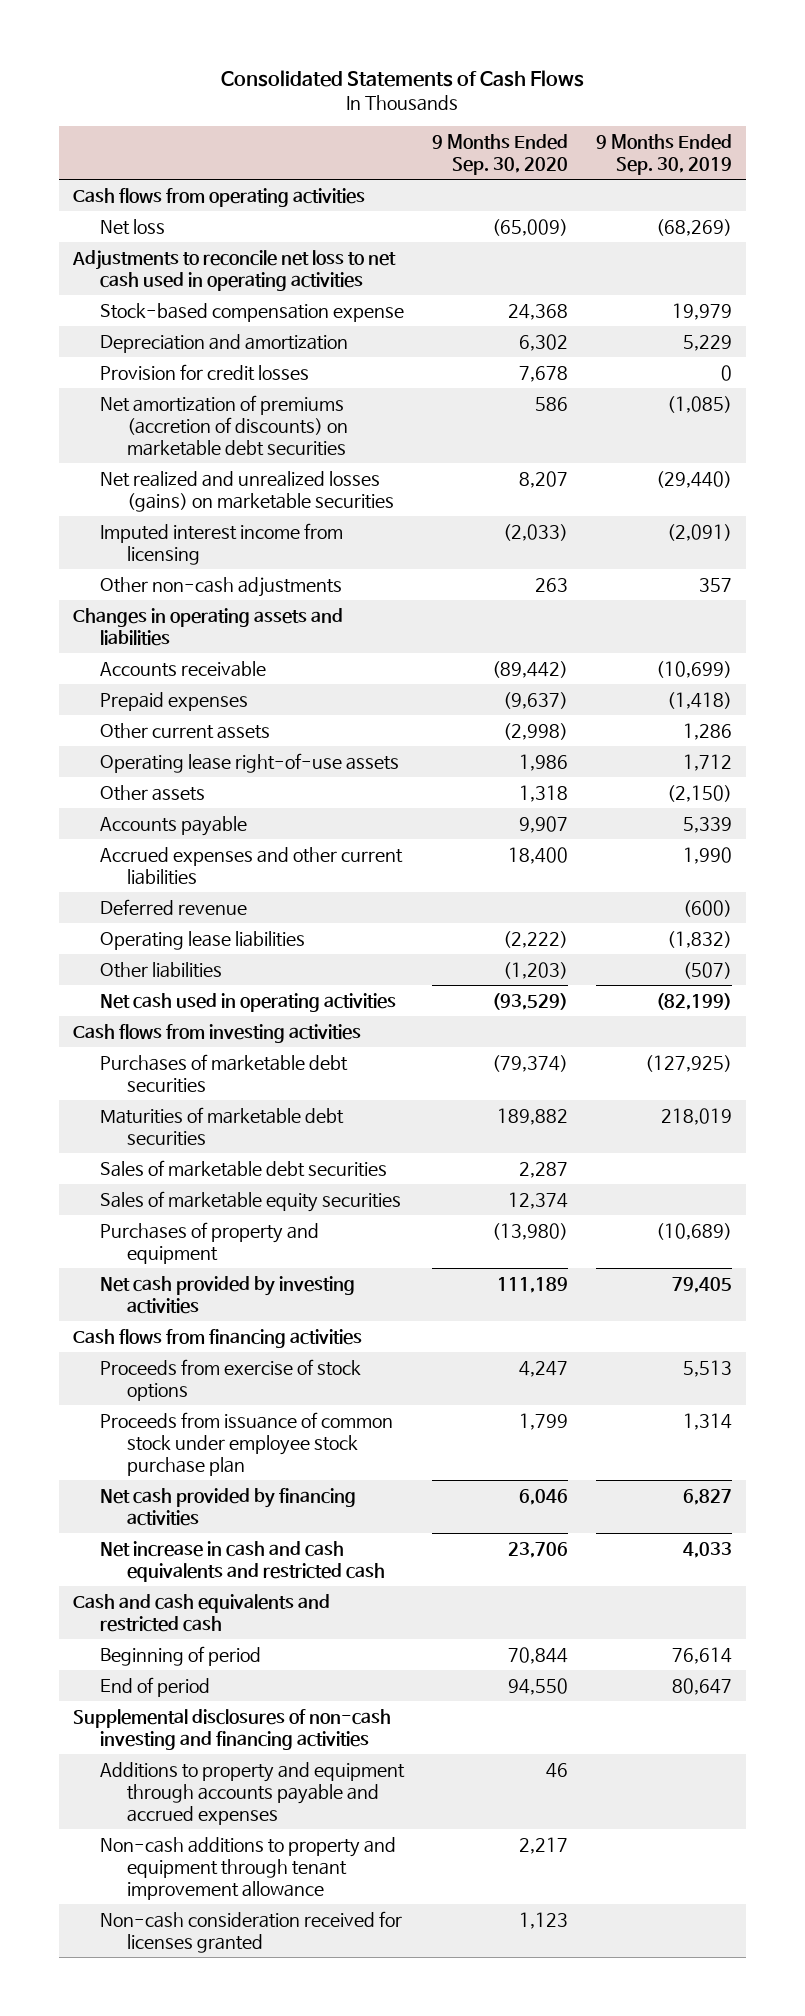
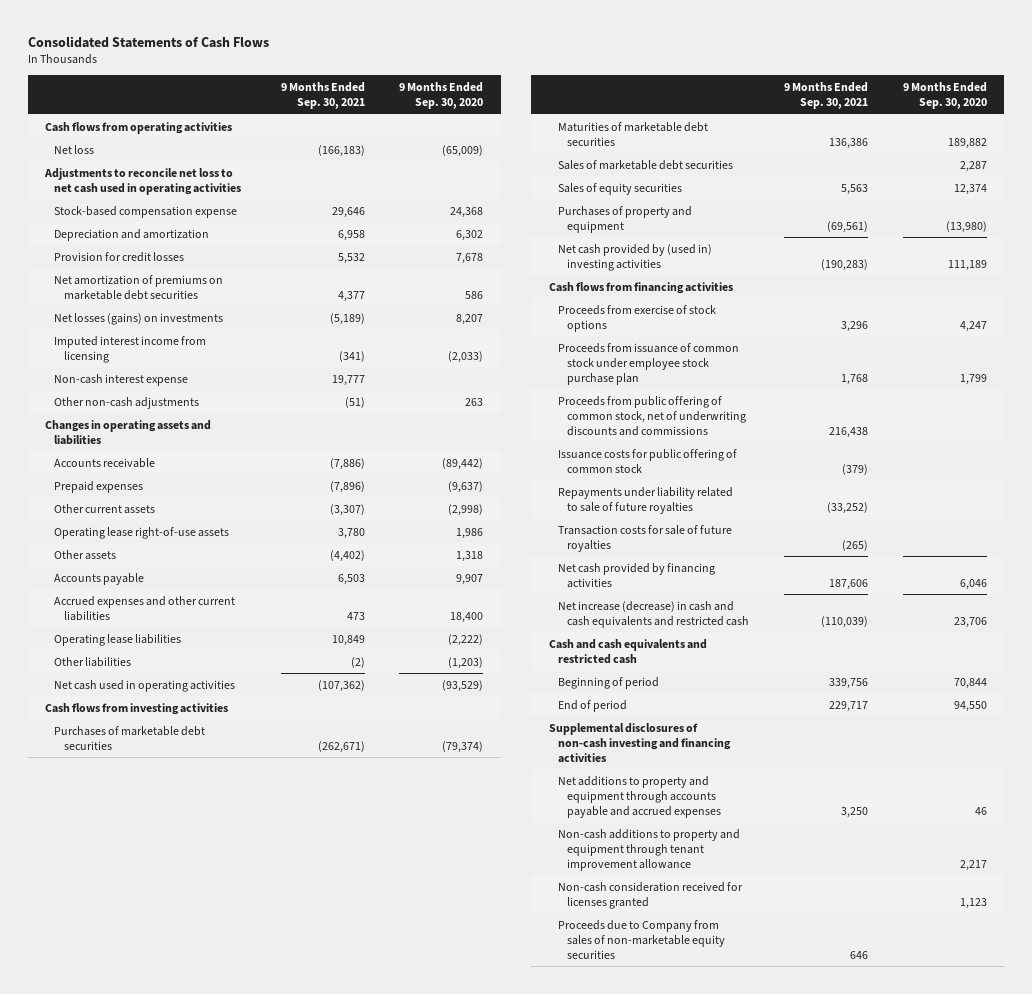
- | 9 Months Ended Sep. 30, 2020 | 9 Months Ended Sep. 30, 2019
+ | 9 Months Ended Sep. 30, 2021 | 9 Months Ended Sep. 30, 2020
- Net amortization of premiums (accretion of discounts) on marketable debt securities | 586 | (1,085)
- Net realized and unrealized losses (gains) on marketable securities | 8,207 | (29,440)
+ Net amortization of premiums on marketable debt securities | 4,377 | 586
+ Net losses (gains) on investments | (5,189) | 8,207
+ Non-cash interest expense | 19,777 |
- Deferred revenue | | (600)
- Sales of marketable equity securities | 12,374 |
+ Sales of equity securities | 5,563 | 12,374
- Net cash provided by investing activities | 111,189 | 79,405
+ Net cash provided by (used in) investing activities | (190,283) | 111,189
+ Proceeds from public offering of common stock, net of underwriting discounts and commissions | 216,438 |
+ Issuance costs for public offering of common stock | (379) |
+ Repayments under liability related to sale of future royalties | (33,252) |
+ Transaction costs for sale of future royalties | (265) |
- Net increase in cash and cash equivalents and restricted cash | 23,706 | 4,033
+ Net increase (decrease) in cash and cash equivalents and restricted cash | (110,039) | 23,706
- Additions to property and equipment through accounts payable and accrued expenses | 46 |
+ Net additions to property and equipment through accounts payable and accrued expenses | 3,250 | 46
+ Proceeds due to Company from sales of non-marketable equity securities | 646 |

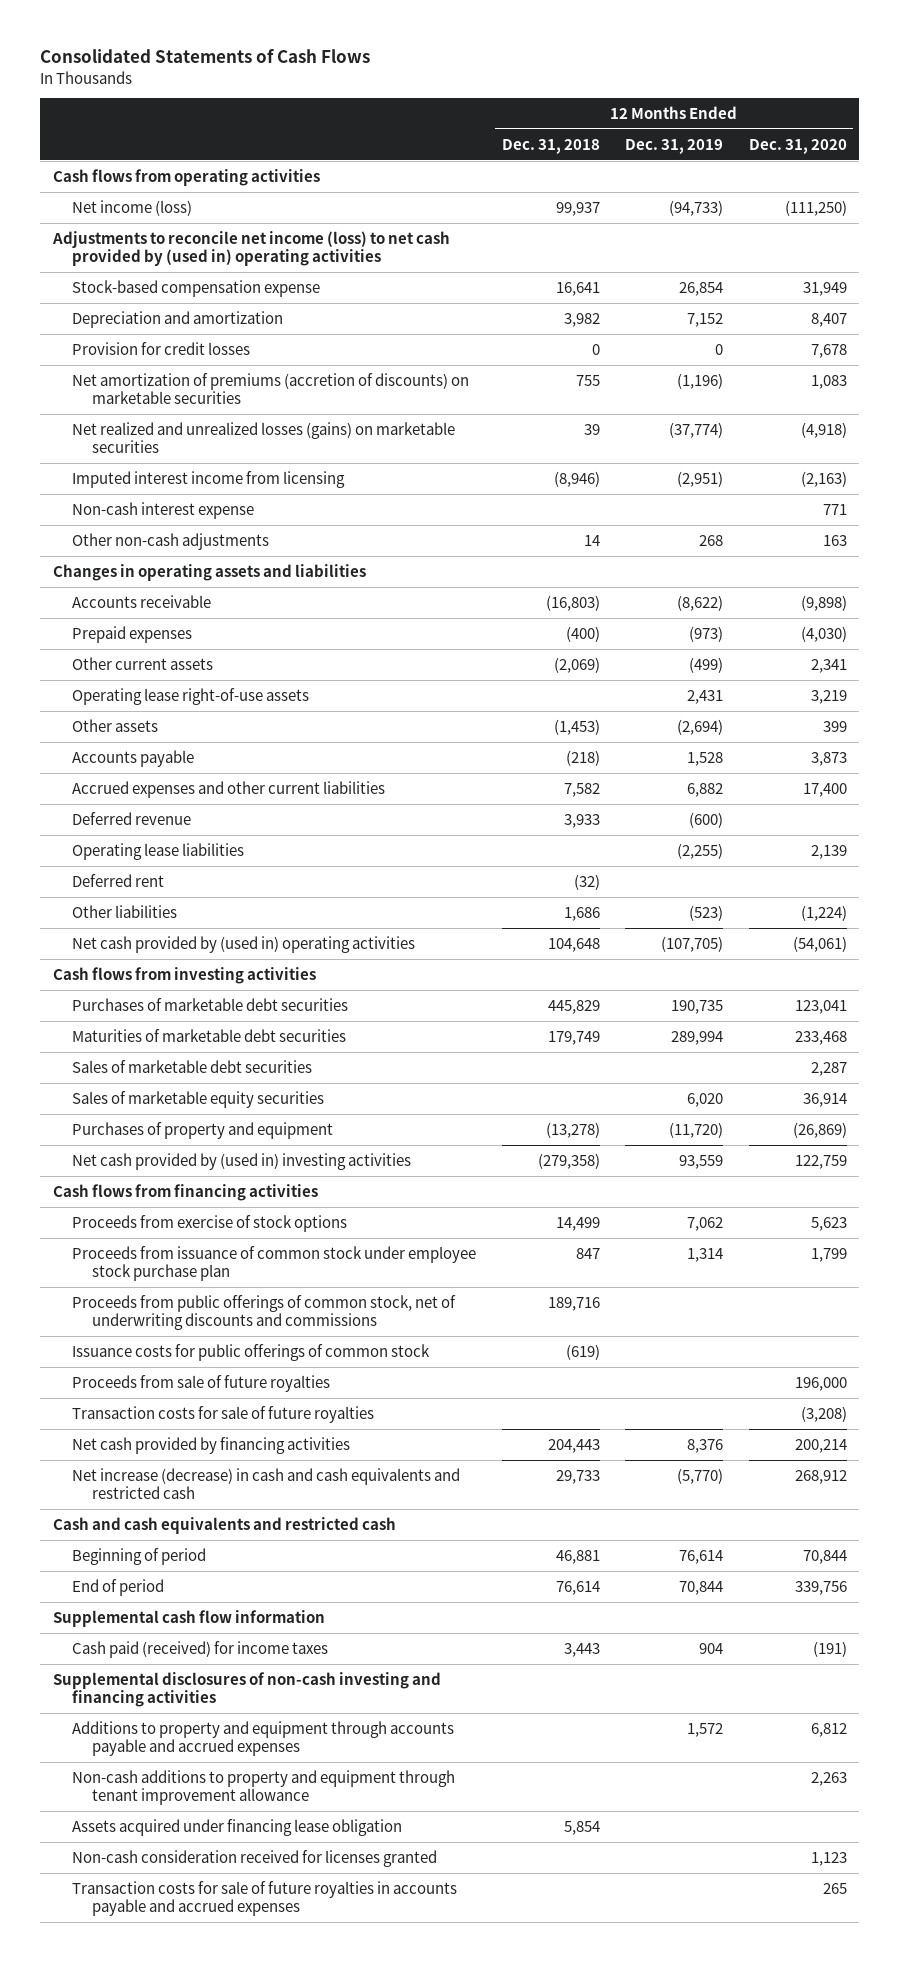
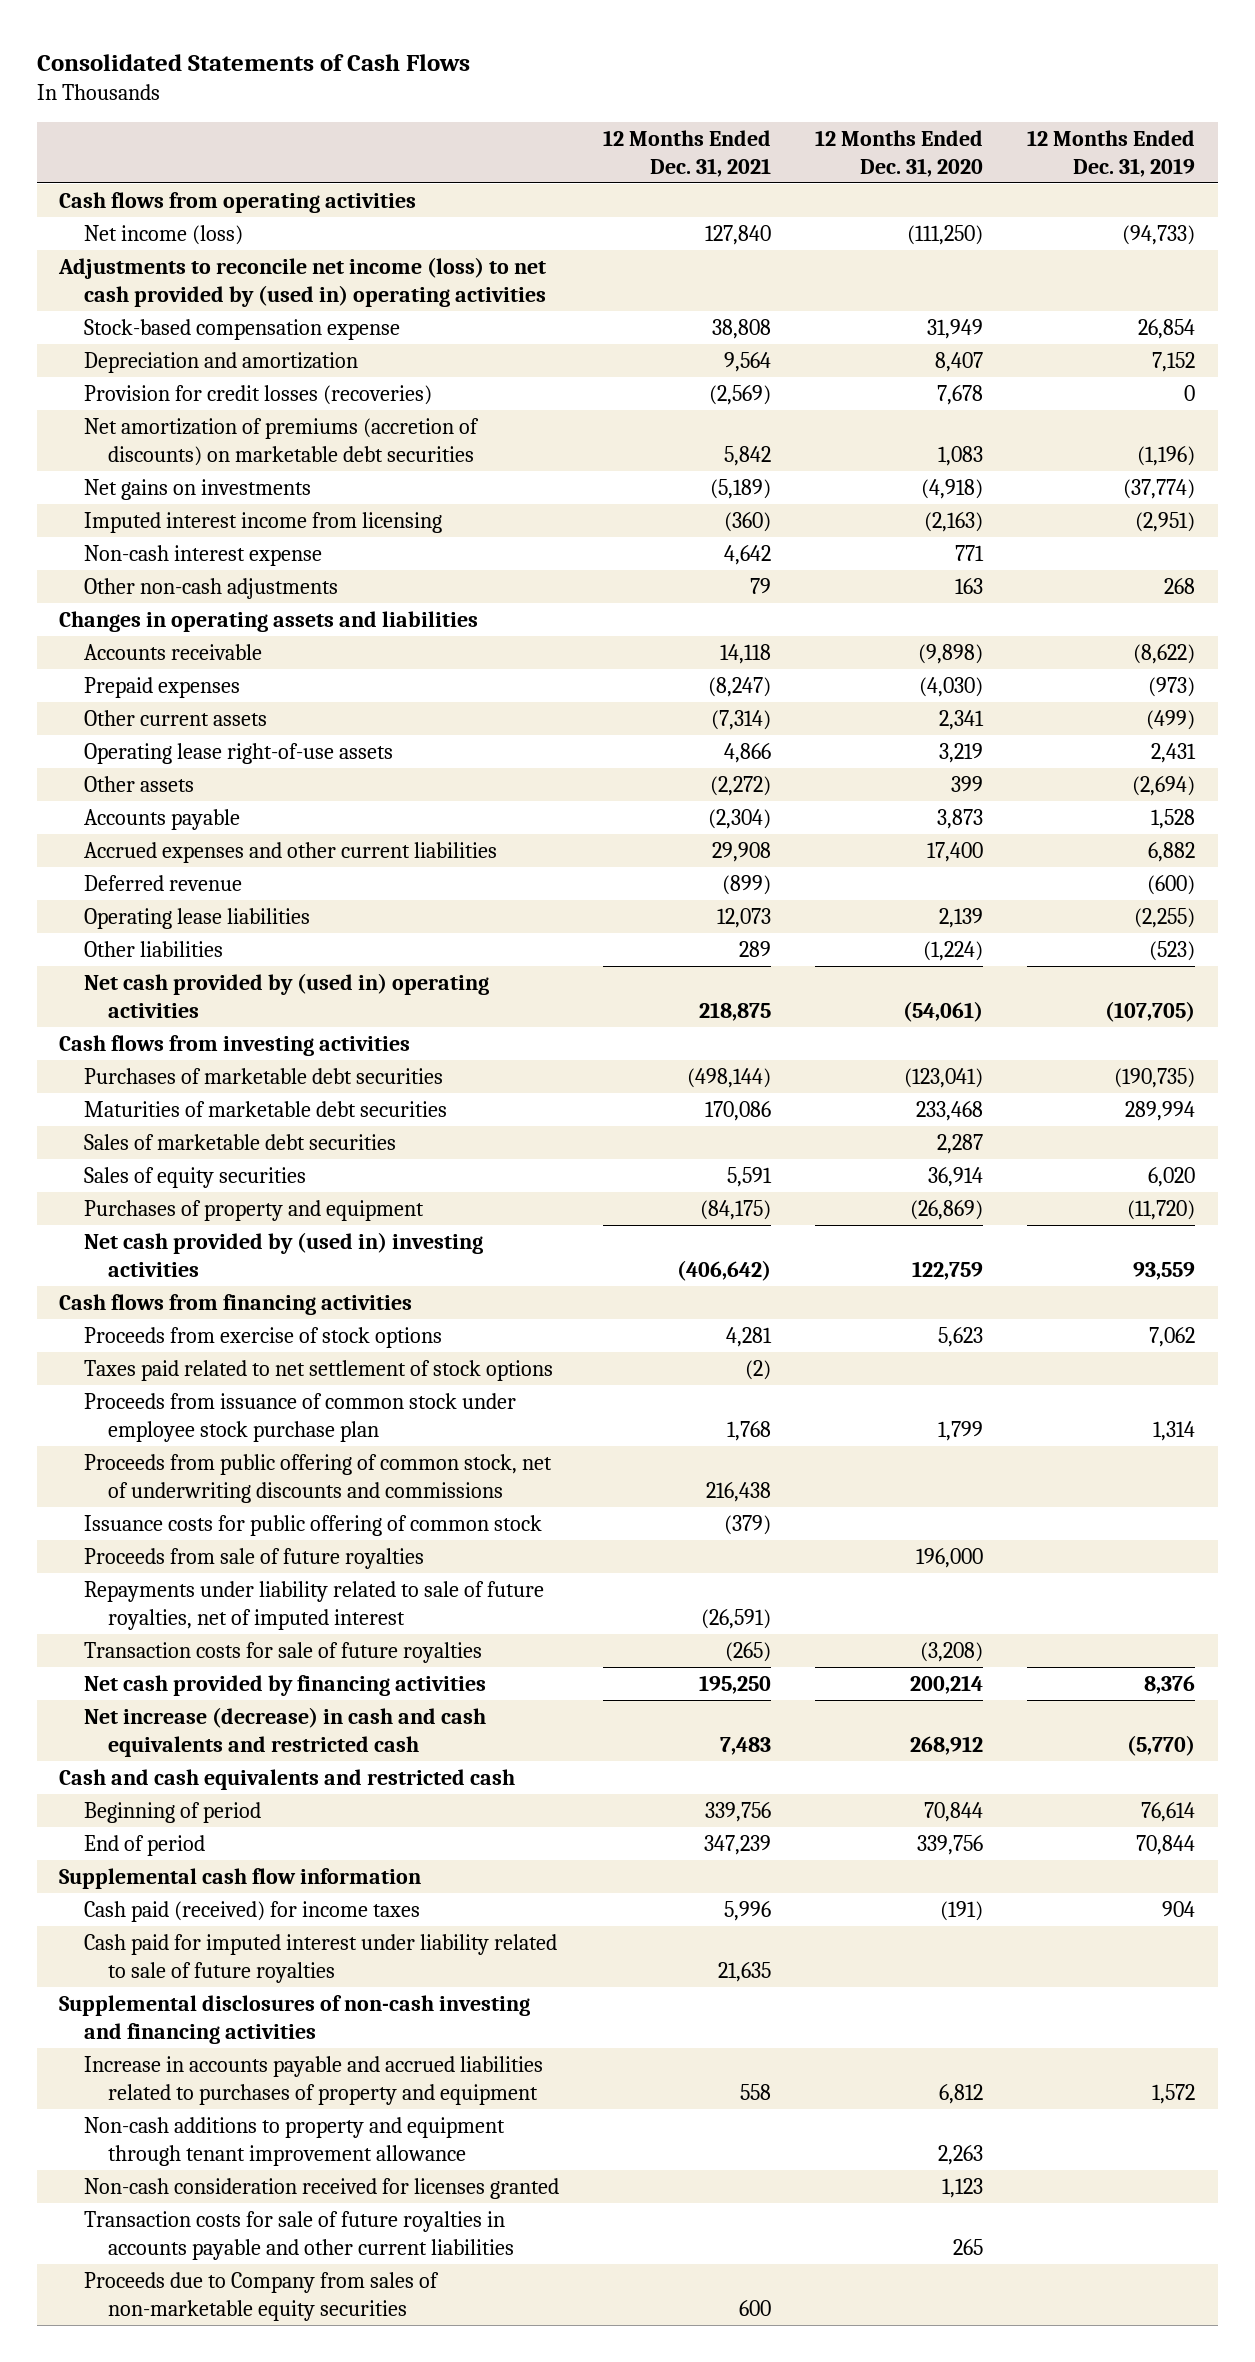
- | 12 Months Ended Dec. 31, 2018 | 12 Months Ended Dec. 31, 2019 | 12 Months Ended Dec. 31, 2020
+ | 12 Months Ended Dec. 31, 2021 | 12 Months Ended Dec. 31, 2020 | 12 Months Ended Dec. 31, 2019
- Provision for credit losses | 0 | 0 | 7,678
- Net amortization of premiums (accretion of discounts) on marketable securities | 755 | (1,196) | 1,083
- Net realized and unrealized losses (gains) on marketable securities | 39 | (37,774) | (4,918)
+ Provision for credit losses (recoveries) | (2,569) | 7,678 | 0
+ Net amortization of premiums (accretion of discounts) on marketable debt securities | 5,842 | 1,083 | (1,196)
+ Net gains on investments | (5,189) | (4,918) | (37,774)
- Deferred rent | (32) | |
- Purchases of marketable debt securities | 445,829 | 190,735 | 123,041
+ Purchases of marketable debt securities | (498,144) | (123,041) | (190,735)
- Sales of marketable equity securities | | 6,020 | 36,914
+ Sales of equity securities | 5,591 | 36,914 | 6,020
+ Taxes paid related to net settlement of stock options | (2) | |
- Proceeds from public offerings of common stock, net of underwriting discounts and commissions | 189,716 | |
- Issuance costs for public offerings of common stock | (619) | |
+ Proceeds from public offering of common stock, net of underwriting discounts and commissions | 216,438 | |
+ Issuance costs for public offering of common stock | (379) | |
+ Repayments under liability related to sale of future royalties, net of imputed interest | (26,591) | |
+ Cash paid for imputed interest under liability related to sale of future royalties | 21,635 | |
- Additions to property and equipment through accounts payable and accrued expenses | | 1,572 | 6,812
+ Increase in accounts payable and accrued liabilities related to purchases of property and equipment | 558 | 6,812 | 1,572
- Assets acquired under financing lease obligation | 5,854 | |
- Transaction costs for sale of future royalties in accounts payable and accrued expenses | | | 265
+ Transaction costs for sale of future royalties in accounts payable and other current liabilities | | 265 |
+ Proceeds due to Company from sales of non-marketable equity securities | 600 | |

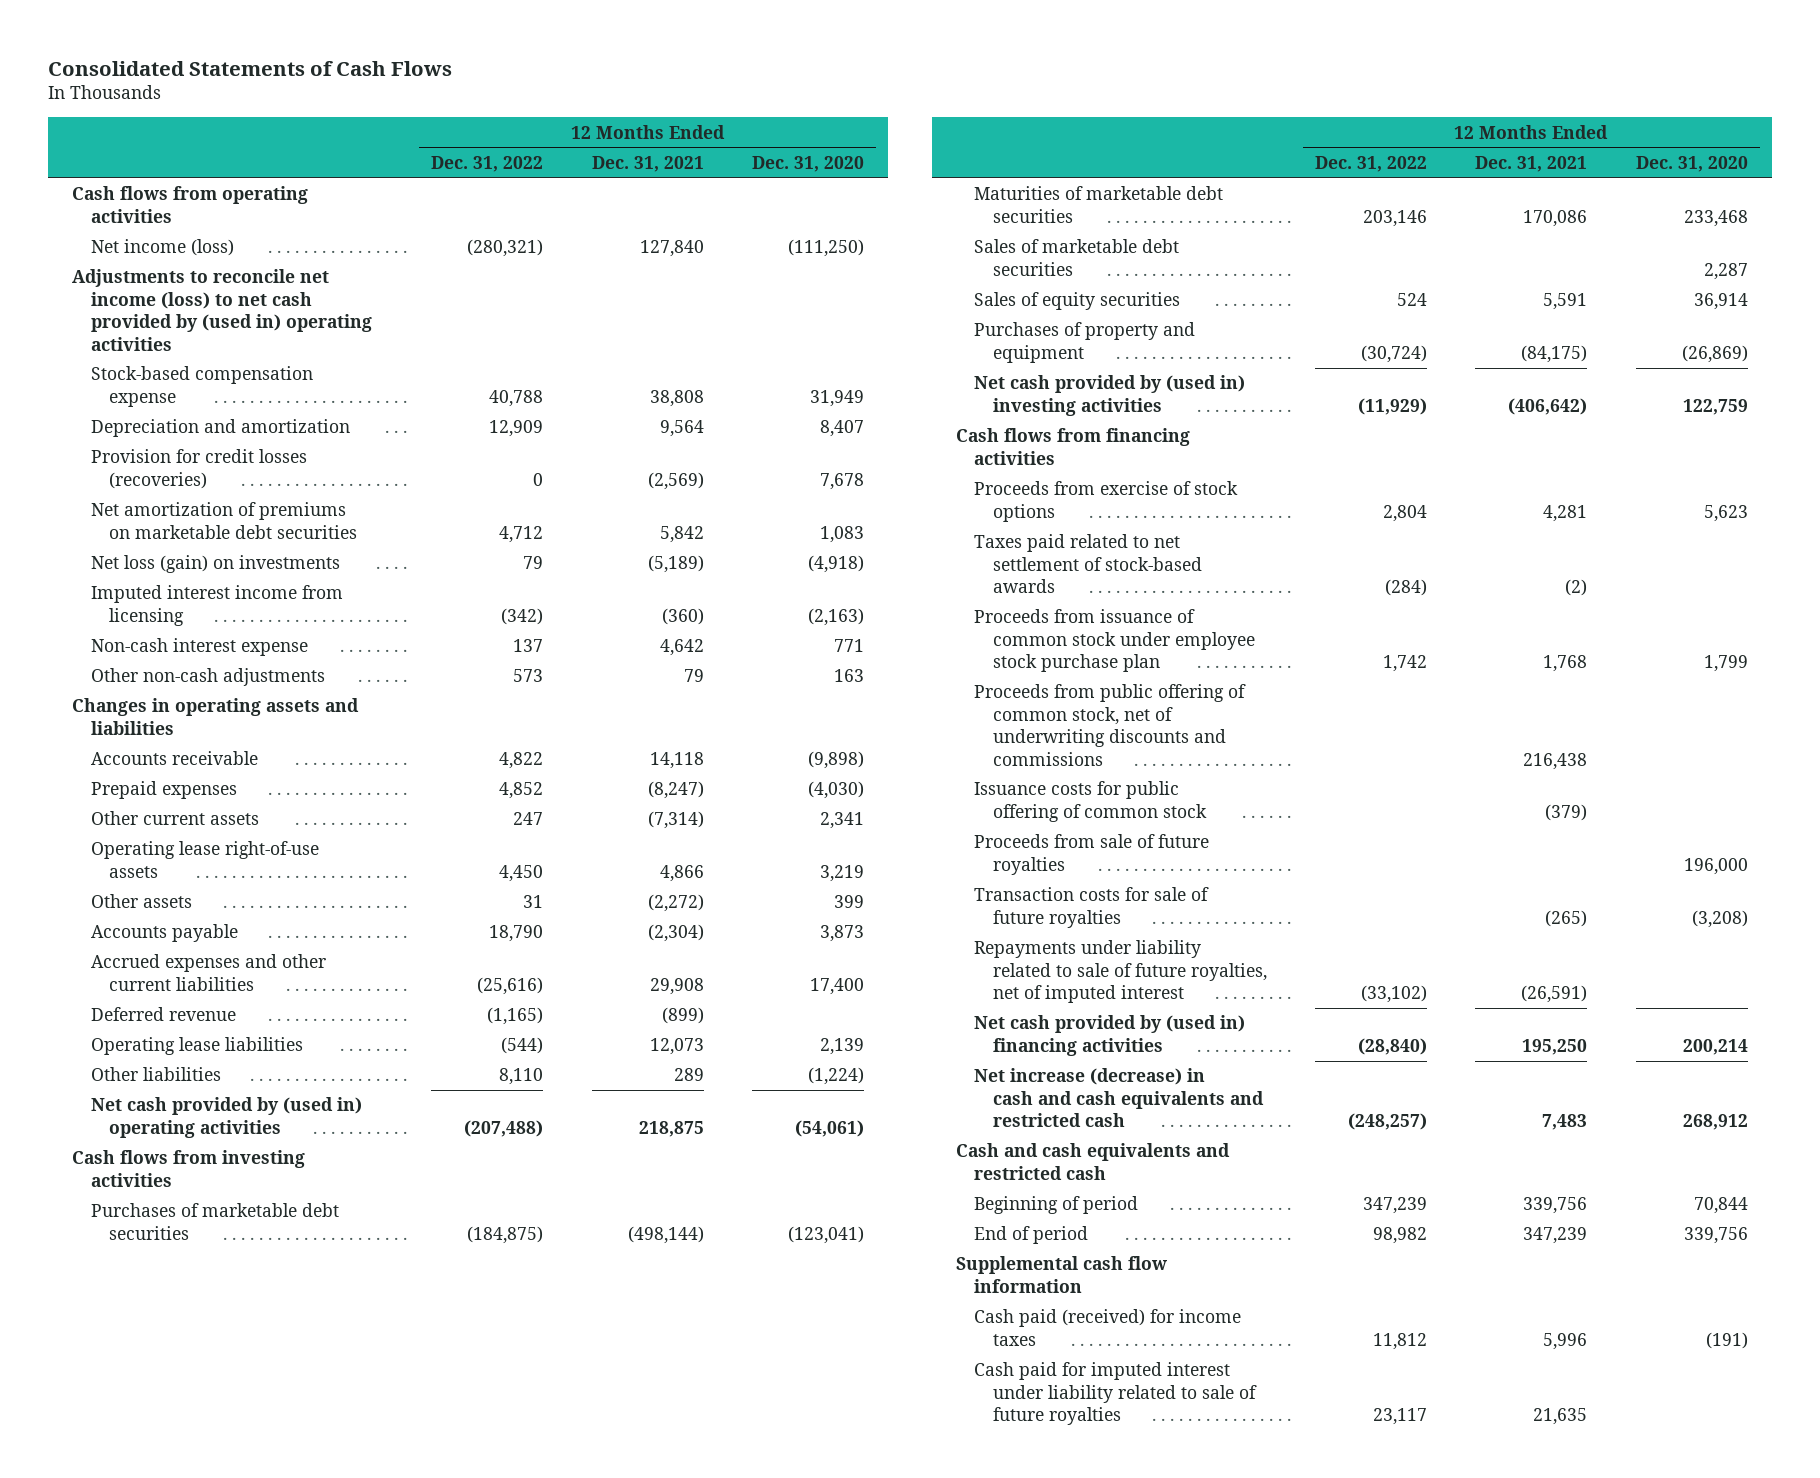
- | 12 Months Ended Dec. 31, 2021 | 12 Months Ended Dec. 31, 2020 | 12 Months Ended Dec. 31, 2019
+ | 12 Months Ended Dec. 31, 2022 | 12 Months Ended Dec. 31, 2021 | 12 Months Ended Dec. 31, 2020
- Net amortization of premiums (accretion of discounts) on marketable debt securities | 5,842 | 1,083 | (1,196)
- Net gains on investments | (5,189) | (4,918) | (37,774)
+ Net amortization of premiums on marketable debt securities | 4,712 | 5,842 | 1,083
+ Net loss (gain) on investments | 79 | (5,189) | (4,918)
- Taxes paid related to net settlement of stock options | (2) | |
+ Taxes paid related to net settlement of stock-based awards | (284) | (2) |
- Net cash provided by financing activities | 195,250 | 200,214 | 8,376
moved down: Repayments under liability related to sale of future royalties, net of imputed interest | (33,102) | (26,591) |
+ Net cash provided by (used in) financing activities | (28,840) | 195,250 | 200,214
- Supplemental disclosures of non-cash investing and financing activities
- Increase in accounts payable and accrued liabilities related to purchases of property and equipment | 558 | 6,812 | 1,572
- Non-cash additions to property and equipment through tenant improvement allowance | | 2,263 |
- Non-cash consideration received for licenses granted | | 1,123 |
- Transaction costs for sale of future royalties in accounts payable and other current liabilities | | 265 |
- Proceeds due to Company from sales of non-marketable equity securities | 600 | |

